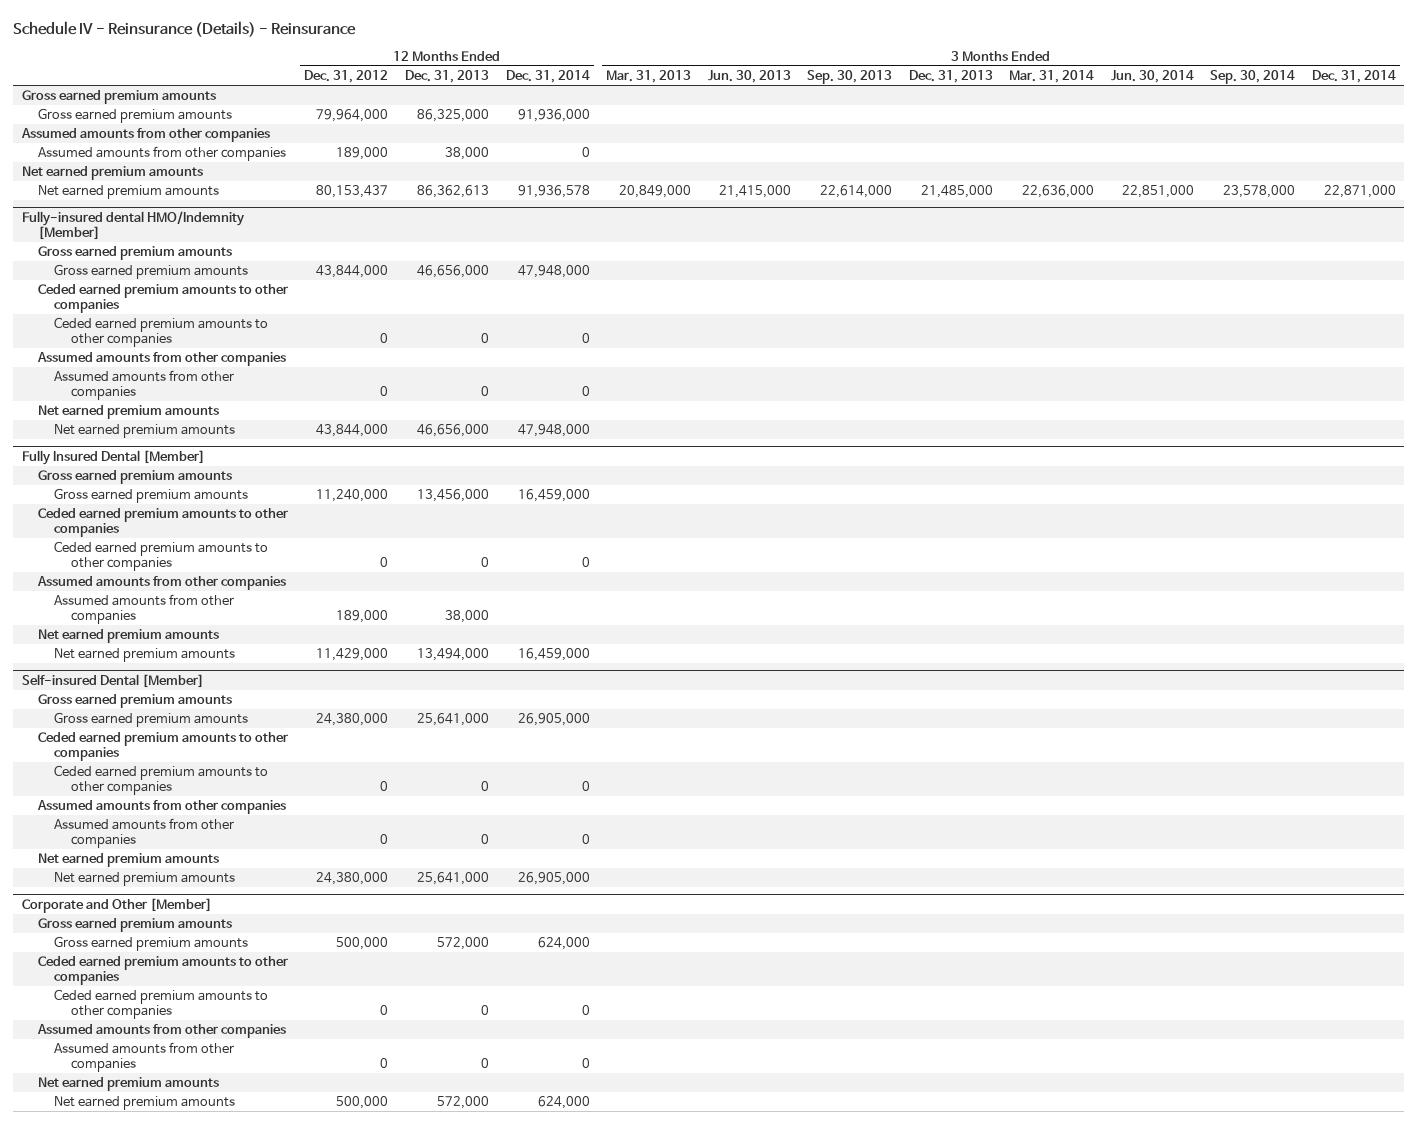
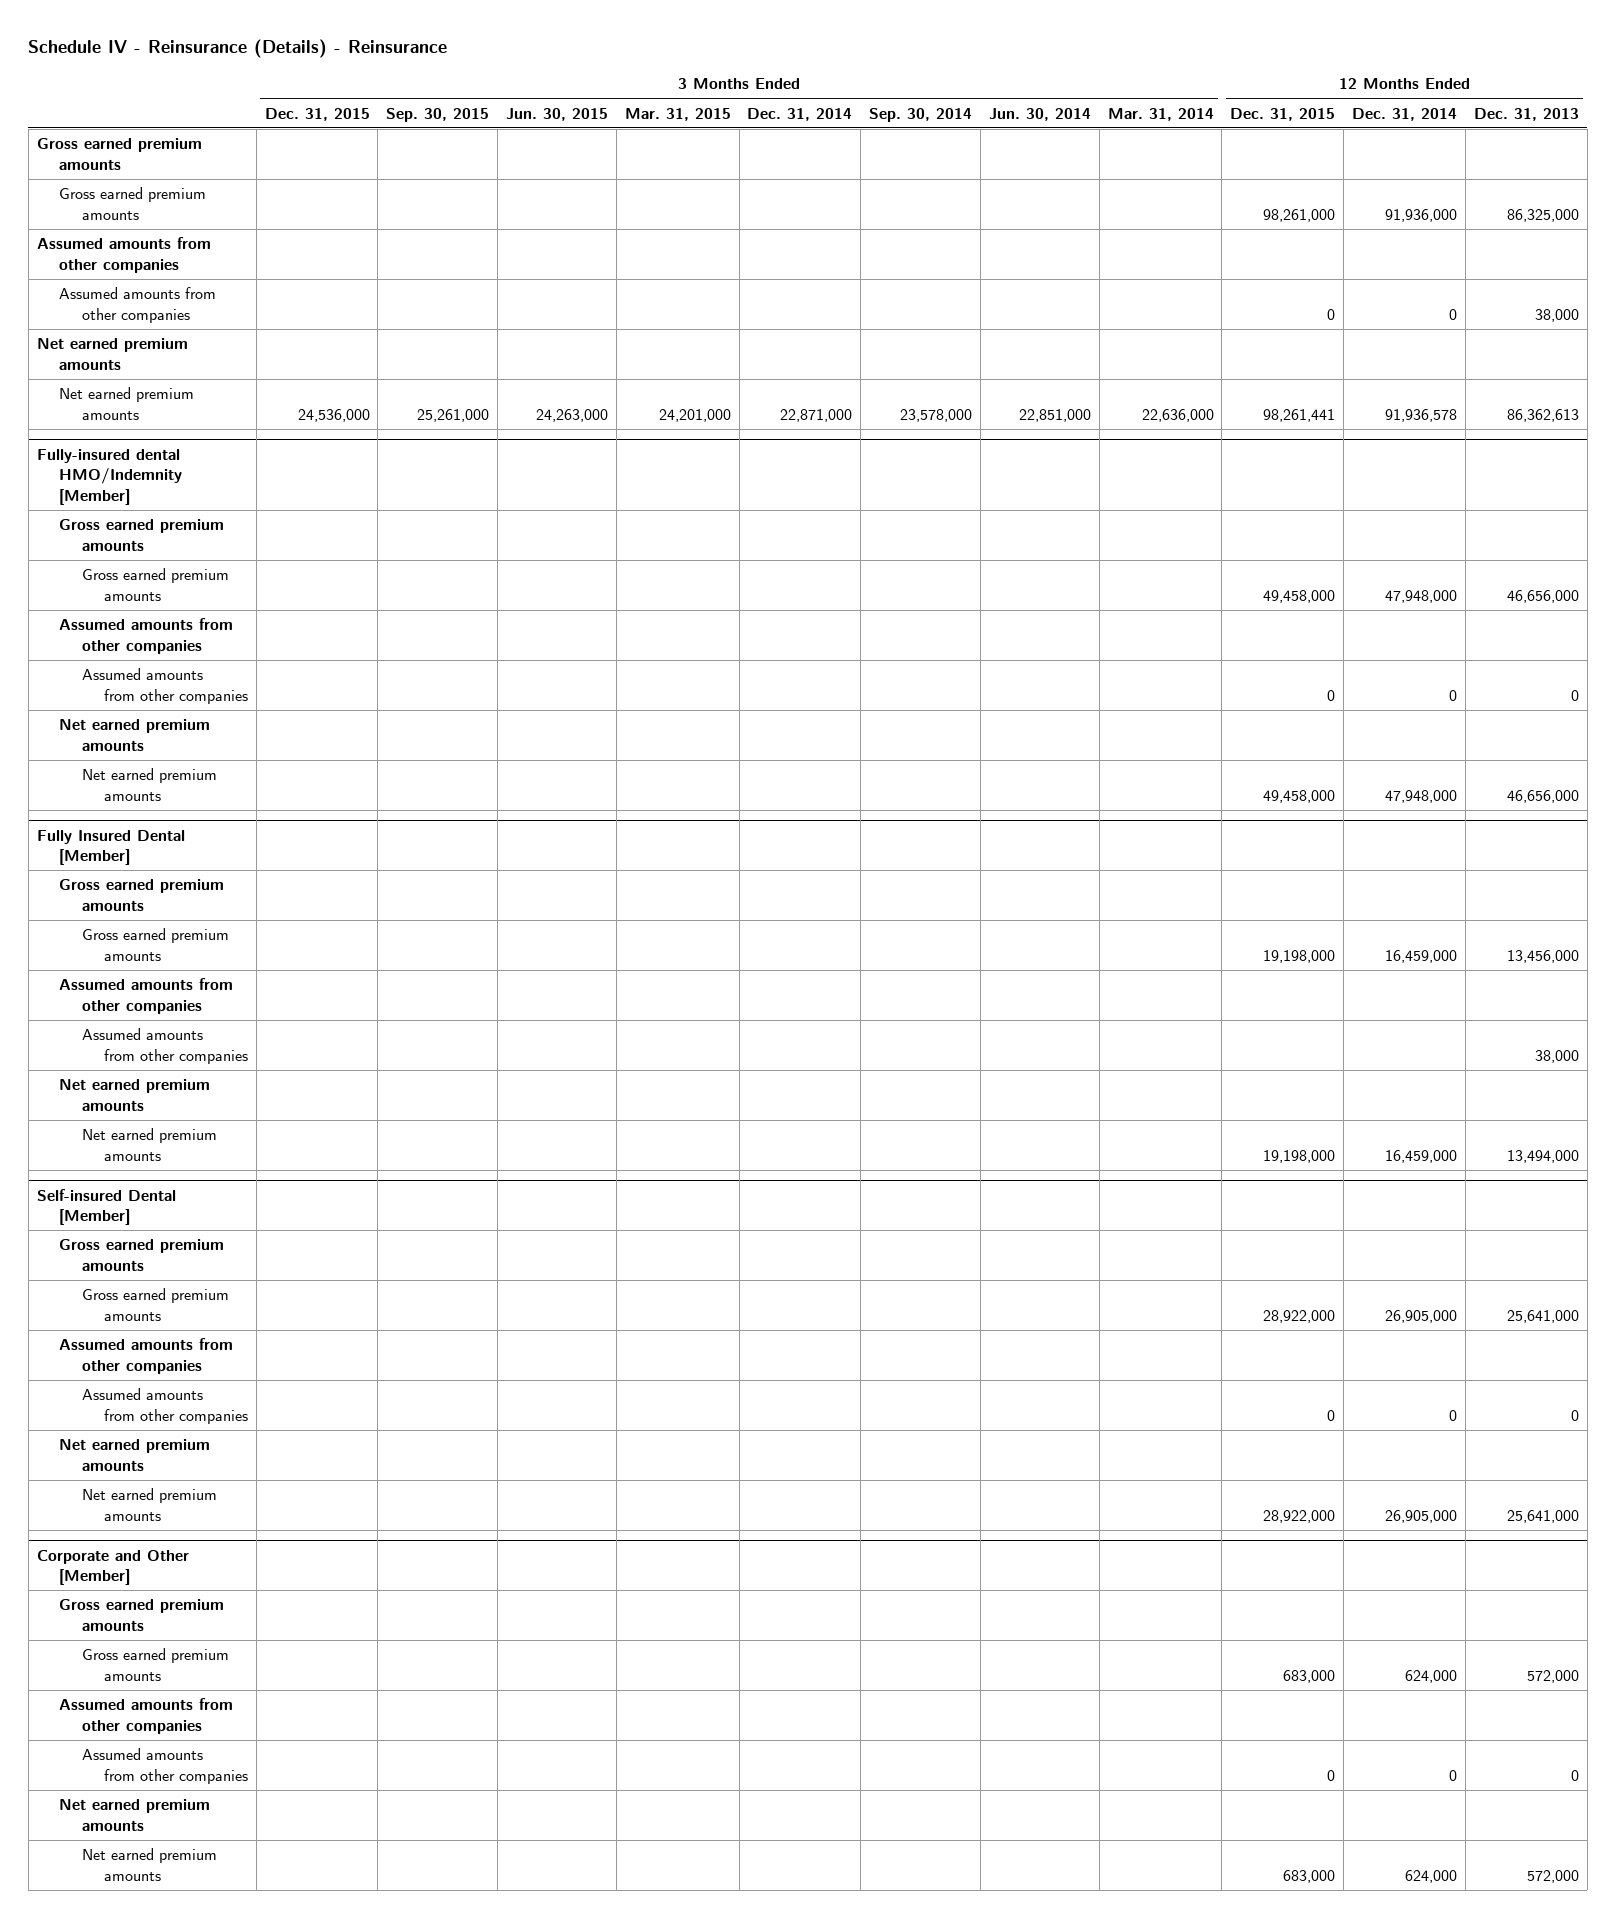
- | 12 Months Ended Dec. 31, 2012 | 12 Months Ended Dec. 31, 2013 | 12 Months Ended Dec. 31, 2014 | 3 Months Ended Mar. 31, 2013 | 3 Months Ended Jun. 30, 2013 | 3 Months Ended Sep. 30, 2013 | 3 Months Ended Dec. 31, 2013 | 3 Months Ended Mar. 31, 2014 | 3 Months Ended Jun. 30, 2014 | 3 Months Ended Sep. 30, 2014 | 3 Months Ended Dec. 31, 2014
+ | 3 Months Ended Dec. 31, 2015 | 3 Months Ended Sep. 30, 2015 | 3 Months Ended Jun. 30, 2015 | 3 Months Ended Mar. 31, 2015 | 3 Months Ended Dec. 31, 2014 | 3 Months Ended Sep. 30, 2014 | 3 Months Ended Jun. 30, 2014 | 3 Months Ended Mar. 31, 2014 | 12 Months Ended Dec. 31, 2015 | 12 Months Ended Dec. 31, 2014 | 12 Months Ended Dec. 31, 2013
@ Fully-insured dental HMO/Indemnity [Member]
- Ceded earned premium amounts to other companies
- Ceded earned premium amounts to other companies | 0 | 0 | 0 | | | | | | | |
@ Fully Insured Dental [Member]
- Ceded earned premium amounts to other companies
- Ceded earned premium amounts to other companies | 0 | 0 | 0 | | | | | | | |
@ Self-insured Dental [Member]
- Ceded earned premium amounts to other companies
- Ceded earned premium amounts to other companies | 0 | 0 | 0 | | | | | | | |
@ Corporate and Other [Member]
- Ceded earned premium amounts to other companies
- Ceded earned premium amounts to other companies | 0 | 0 | 0 | | | | | | | |

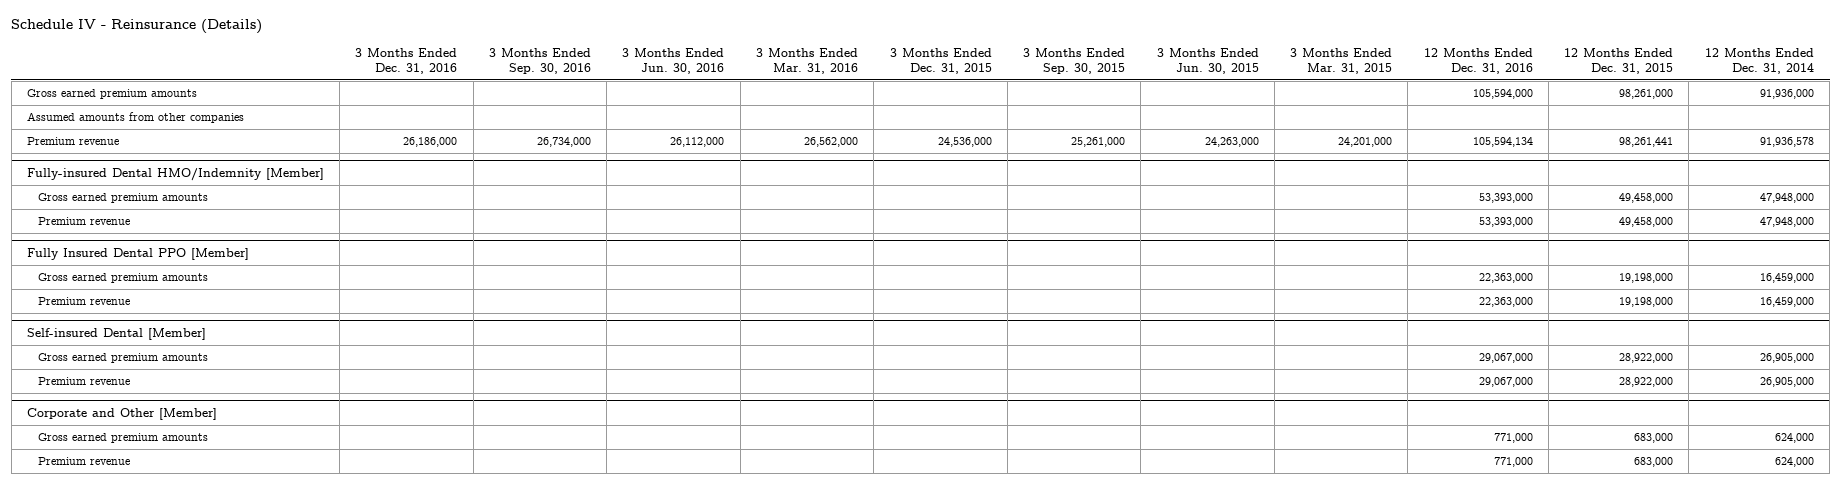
- Schedule IV - Reinsurance (Details) - Reinsurance
+ Schedule IV - Reinsurance (Details)
- | 3 Months Ended Dec. 31, 2015 | 3 Months Ended Sep. 30, 2015 | 3 Months Ended Jun. 30, 2015 | 3 Months Ended Mar. 31, 2015 | 3 Months Ended Dec. 31, 2014 | 3 Months Ended Sep. 30, 2014 | 3 Months Ended Jun. 30, 2014 | 3 Months Ended Mar. 31, 2014 | 12 Months Ended Dec. 31, 2015 | 12 Months Ended Dec. 31, 2014 | 12 Months Ended Dec. 31, 2013
+ | 3 Months Ended Dec. 31, 2016 | 3 Months Ended Sep. 30, 2016 | 3 Months Ended Jun. 30, 2016 | 3 Months Ended Mar. 31, 2016 | 3 Months Ended Dec. 31, 2015 | 3 Months Ended Sep. 30, 2015 | 3 Months Ended Jun. 30, 2015 | 3 Months Ended Mar. 31, 2015 | 12 Months Ended Dec. 31, 2016 | 12 Months Ended Dec. 31, 2015 | 12 Months Ended Dec. 31, 2014
- Gross earned premium amounts
- Assumed amounts from other companies | | | | | | | | | 0 | 0 | 38,000
- Net earned premium amounts
- Net earned premium amounts | 24,536,000 | 25,261,000 | 24,263,000 | 24,201,000 | 22,871,000 | 23,578,000 | 22,851,000 | 22,636,000 | 98,261,441 | 91,936,578 | 86,362,613
- Fully-insured dental HMO/Indemnity [Member]
- Gross earned premium amounts
+ Premium revenue | 26,186,000 | 26,734,000 | 26,112,000 | 26,562,000 | 24,536,000 | 25,261,000 | 24,263,000 | 24,201,000 | 105,594,134 | 98,261,441 | 91,936,578
+ Fully-insured Dental HMO/Indemnity [Member]
- Assumed amounts from other companies
- Assumed amounts from other companies | | | | | | | | | 0 | 0 | 0
- Net earned premium amounts
- Net earned premium amounts | | | | | | | | | 49,458,000 | 47,948,000 | 46,656,000
- Fully Insured Dental [Member]
- Gross earned premium amounts
+ Premium revenue | | | | | | | | | 53,393,000 | 49,458,000 | 47,948,000
+ Fully Insured Dental PPO [Member]
- Assumed amounts from other companies
- Assumed amounts from other companies | | | | | | | | | | | 38,000
- Net earned premium amounts
- Net earned premium amounts | | | | | | | | | 19,198,000 | 16,459,000 | 13,494,000
+ Premium revenue | | | | | | | | | 22,363,000 | 19,198,000 | 16,459,000
@ Self-insured Dental [Member]
- Gross earned premium amounts
- Assumed amounts from other companies
- Assumed amounts from other companies | | | | | | | | | 0 | 0 | 0
- Net earned premium amounts
- Net earned premium amounts | | | | | | | | | 28,922,000 | 26,905,000 | 25,641,000
+ Premium revenue | | | | | | | | | 29,067,000 | 28,922,000 | 26,905,000
@ Corporate and Other [Member]
- Gross earned premium amounts
- Assumed amounts from other companies
- Assumed amounts from other companies | | | | | | | | | 0 | 0 | 0
- Net earned premium amounts
- Net earned premium amounts | | | | | | | | | 683,000 | 624,000 | 572,000
+ Premium revenue | | | | | | | | | 771,000 | 683,000 | 624,000

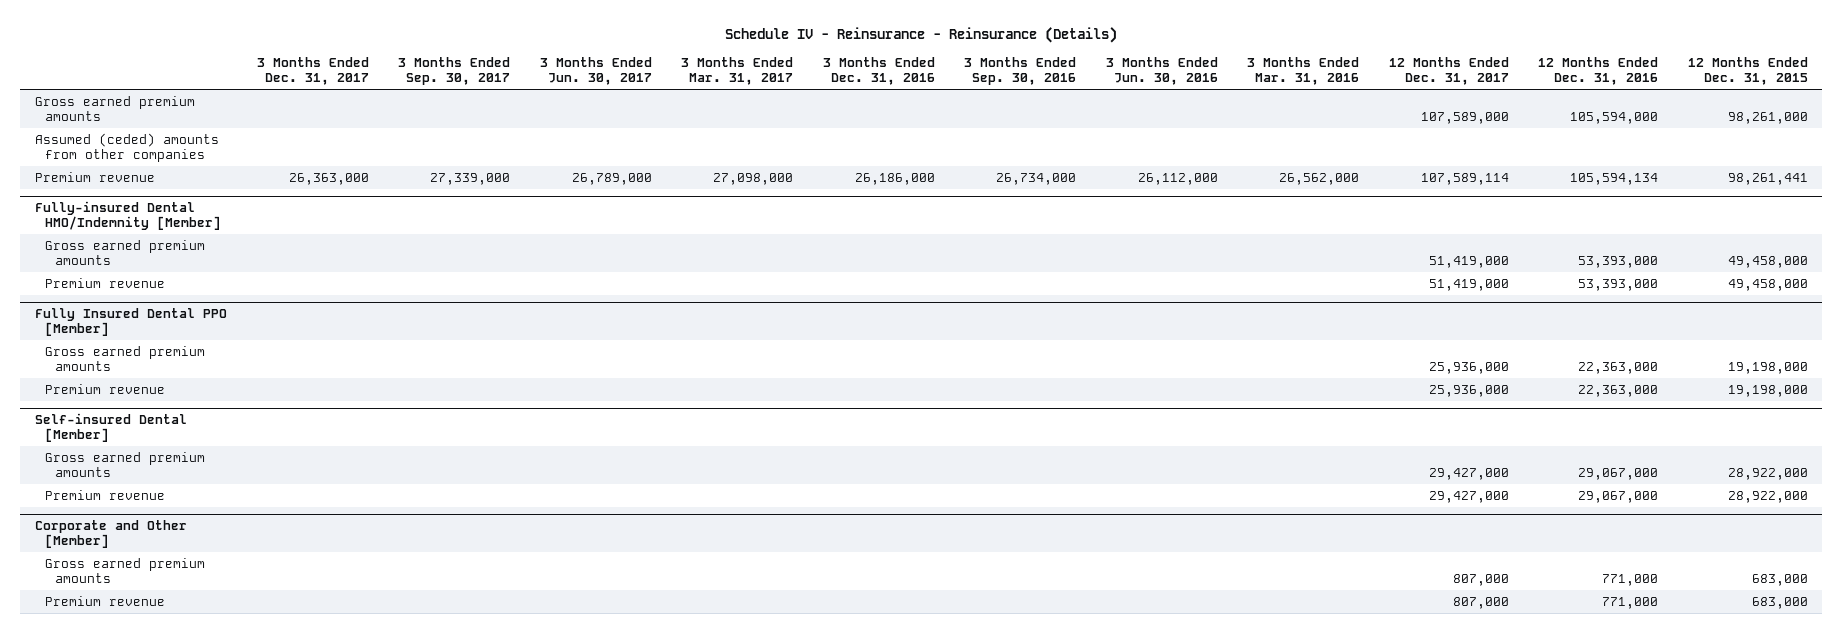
- Schedule IV - Reinsurance (Details)
+ Schedule IV - Reinsurance - Reinsurance (Details)
- | 3 Months Ended Dec. 31, 2016 | 3 Months Ended Sep. 30, 2016 | 3 Months Ended Jun. 30, 2016 | 3 Months Ended Mar. 31, 2016 | 3 Months Ended Dec. 31, 2015 | 3 Months Ended Sep. 30, 2015 | 3 Months Ended Jun. 30, 2015 | 3 Months Ended Mar. 31, 2015 | 12 Months Ended Dec. 31, 2016 | 12 Months Ended Dec. 31, 2015 | 12 Months Ended Dec. 31, 2014
+ | 3 Months Ended Dec. 31, 2017 | 3 Months Ended Sep. 30, 2017 | 3 Months Ended Jun. 30, 2017 | 3 Months Ended Mar. 31, 2017 | 3 Months Ended Dec. 31, 2016 | 3 Months Ended Sep. 30, 2016 | 3 Months Ended Jun. 30, 2016 | 3 Months Ended Mar. 31, 2016 | 12 Months Ended Dec. 31, 2017 | 12 Months Ended Dec. 31, 2016 | 12 Months Ended Dec. 31, 2015
- Assumed amounts from other companies
+ Assumed (ceded) amounts from other companies

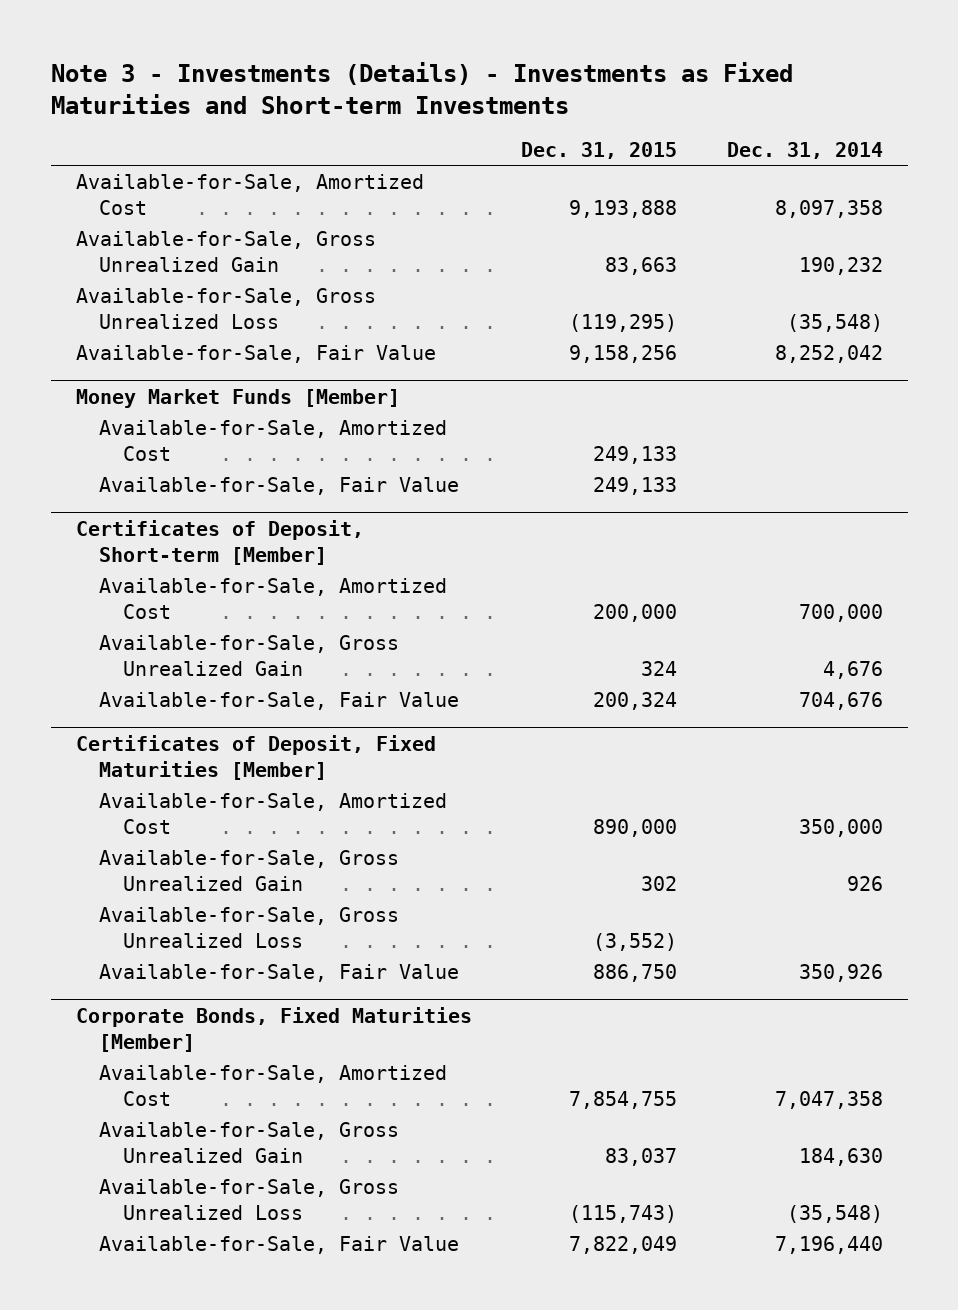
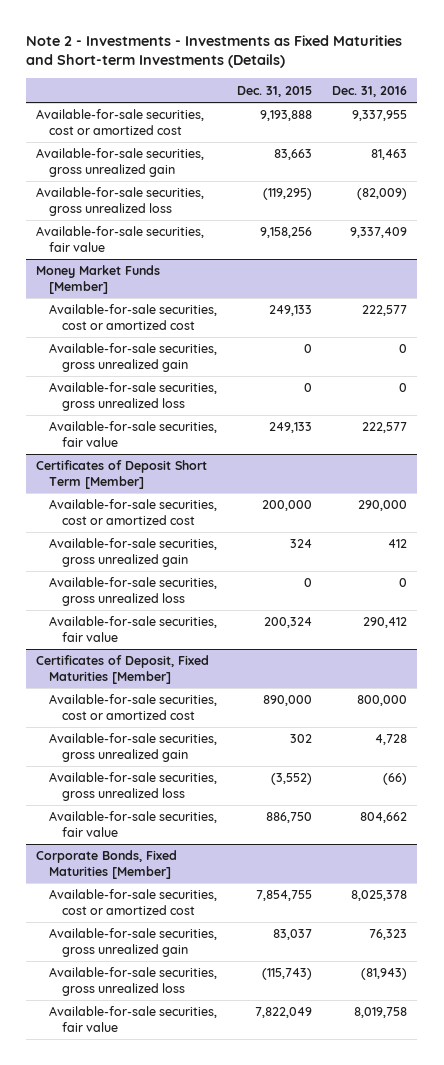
- Note 3 - Investments (Details) - Investments as Fixed Maturities and Short-term Investments
+ Note 2 - Investments - Investments as Fixed Maturities and Short-term Investments (Details)
- | Dec. 31, 2015 | Dec. 31, 2014
+ | Dec. 31, 2015 | Dec. 31, 2016
- Available-for-Sale, Amortized Cost | 9,193,888 | 8,097,358
- Available-for-Sale, Gross Unrealized Gain | 83,663 | 190,232
- Available-for-Sale, Gross Unrealized Loss | (119,295) | (35,548)
- Available-for-Sale, Fair Value | 9,158,256 | 8,252,042
+ Available-for-sale securities, cost or amortized cost | 9,193,888 | 9,337,955
+ Available-for-sale securities, gross unrealized gain | 83,663 | 81,463
+ Available-for-sale securities, gross unrealized loss | (119,295) | (82,009)
+ Available-for-sale securities, fair value | 9,158,256 | 9,337,409
@ Money Market Funds [Member]
- Available-for-Sale, Amortized Cost | 249,133 |
- Available-for-Sale, Fair Value | 249,133 |
- Certificates of Deposit, Short-term [Member]
- Available-for-Sale, Amortized Cost | 200,000 | 700,000
- Available-for-Sale, Gross Unrealized Gain | 324 | 4,676
- Available-for-Sale, Fair Value | 200,324 | 704,676
@ Money Market Funds [Member]
+ Available-for-sale securities, cost or amortized cost | 249,133 | 222,577
+ Available-for-sale securities, gross unrealized gain | 0 | 0
+ Available-for-sale securities, gross unrealized loss | 0 | 0
+ Available-for-sale securities, fair value | 249,133 | 222,577
+ Certificates of Deposit Short Term [Member]
+ Available-for-sale securities, cost or amortized cost | 200,000 | 290,000
+ Available-for-sale securities, gross unrealized gain | 324 | 412
+ Available-for-sale securities, gross unrealized loss | 0 | 0
+ Available-for-sale securities, fair value | 200,324 | 290,412
@ Certificates of Deposit, Fixed Maturities [Member]
- Available-for-Sale, Amortized Cost | 890,000 | 350,000
- Available-for-Sale, Gross Unrealized Gain | 302 | 926
- Available-for-Sale, Gross Unrealized Loss | (3,552) |
- Available-for-Sale, Fair Value | 886,750 | 350,926
+ Available-for-sale securities, cost or amortized cost | 890,000 | 800,000
+ Available-for-sale securities, gross unrealized gain | 302 | 4,728
+ Available-for-sale securities, gross unrealized loss | (3,552) | (66)
+ Available-for-sale securities, fair value | 886,750 | 804,662
@ Corporate Bonds, Fixed Maturities [Member]
- Available-for-Sale, Amortized Cost | 7,854,755 | 7,047,358
- Available-for-Sale, Gross Unrealized Gain | 83,037 | 184,630
- Available-for-Sale, Gross Unrealized Loss | (115,743) | (35,548)
- Available-for-Sale, Fair Value | 7,822,049 | 7,196,440
+ Available-for-sale securities, cost or amortized cost | 7,854,755 | 8,025,378
+ Available-for-sale securities, gross unrealized gain | 83,037 | 76,323
+ Available-for-sale securities, gross unrealized loss | (115,743) | (81,943)
+ Available-for-sale securities, fair value | 7,822,049 | 8,019,758

